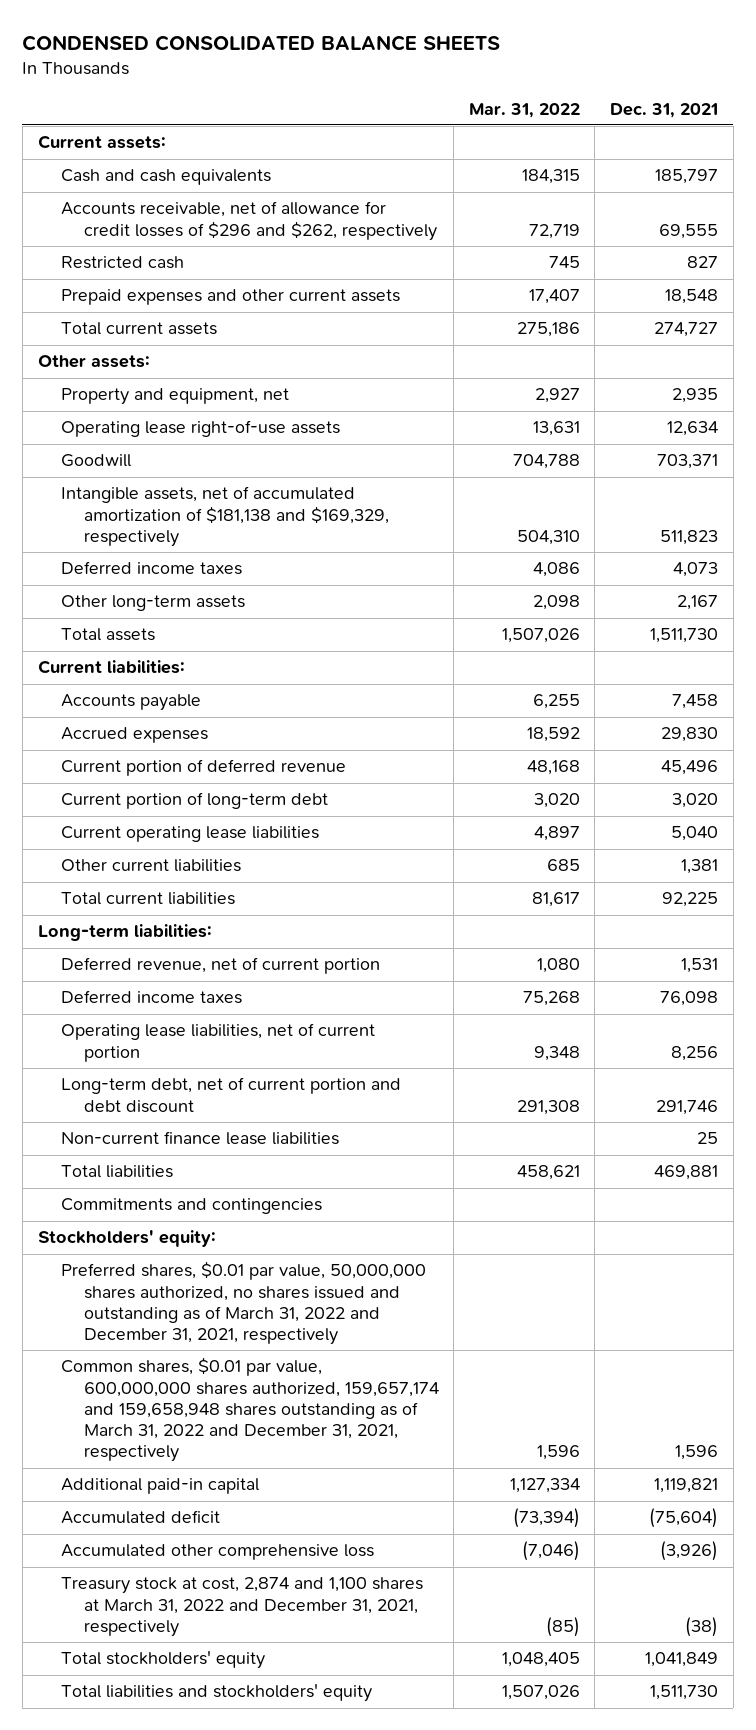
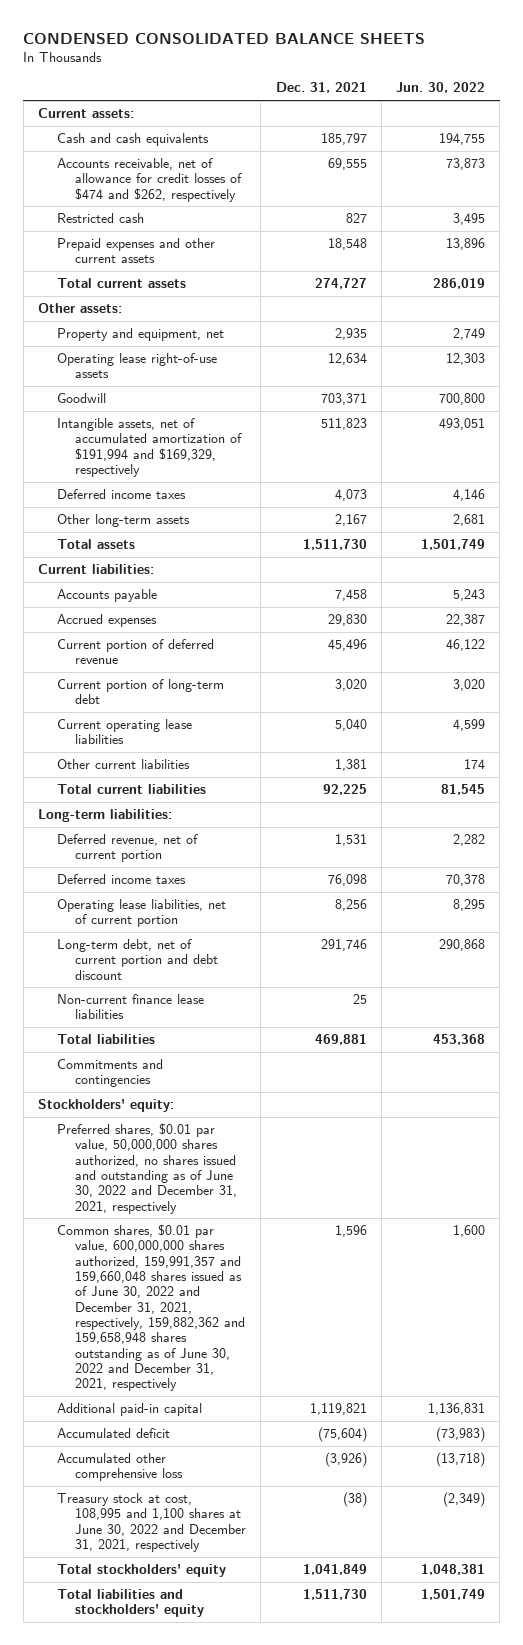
- | Mar. 31, 2022 | Dec. 31, 2021
+ | Dec. 31, 2021 | Jun. 30, 2022
- Accounts receivable, net of allowance for credit losses of $296 and $262, respectively | 72,719 | 69,555
+ Accounts receivable, net of allowance for credit losses of $474 and $262, respectively | 69,555 | 73,873
- Intangible assets, net of accumulated amortization of $181,138 and $169,329, respectively | 504,310 | 511,823
+ Intangible assets, net of accumulated amortization of $191,994 and $169,329, respectively | 511,823 | 493,051
- Preferred shares, $0.01 par value, 50,000,000 shares authorized, no shares issued and outstanding as of March 31, 2022 and December 31, 2021, respectively
- Common shares, $0.01 par value, 600,000,000 shares authorized, 159,657,174 and 159,658,948 shares outstanding as of March 31, 2022 and December 31, 2021, respectively | 1,596 | 1,596
+ Preferred shares, $0.01 par value, 50,000,000 shares authorized, no shares issued and outstanding as of June 30, 2022 and December 31, 2021, respectively
+ Common shares, $0.01 par value, 600,000,000 shares authorized, 159,991,357 and 159,660,048 shares issued as of June 30, 2022 and December 31, 2021, respectively, 159,882,362 and 159,658,948 shares outstanding as of June 30, 2022 and December 31, 2021, respectively | 1,596 | 1,600
- Treasury stock at cost, 2,874 and 1,100 shares at March 31, 2022 and December 31, 2021, respectively | (85) | (38)
+ Treasury stock at cost, 108,995 and 1,100 shares at June 30, 2022 and December 31, 2021, respectively | (38) | (2,349)

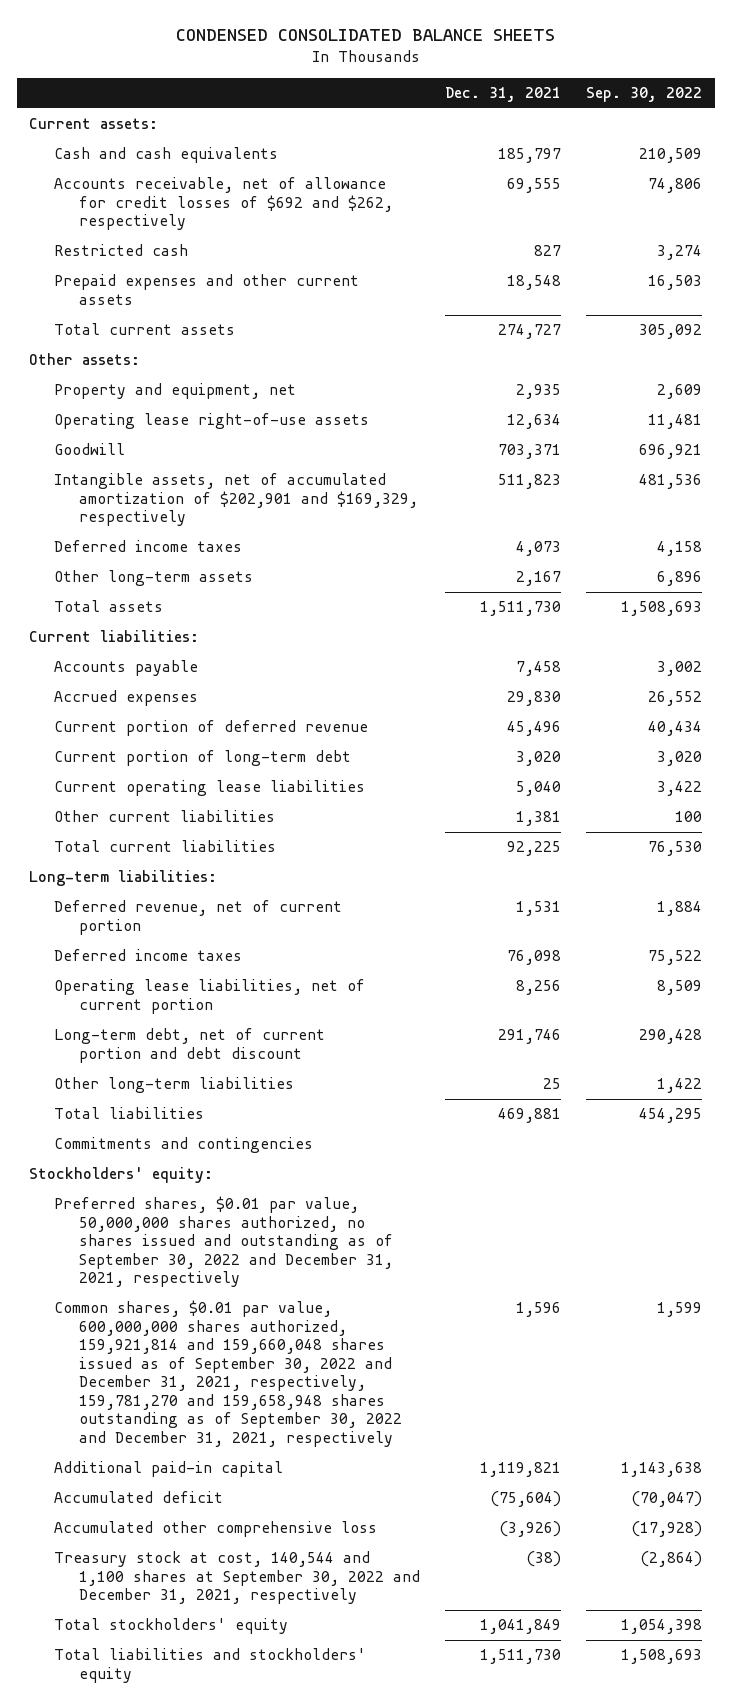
- | Dec. 31, 2021 | Jun. 30, 2022
+ | Dec. 31, 2021 | Sep. 30, 2022
- Accounts receivable, net of allowance for credit losses of $474 and $262, respectively | 69,555 | 73,873
+ Accounts receivable, net of allowance for credit losses of $692 and $262, respectively | 69,555 | 74,806
- Intangible assets, net of accumulated amortization of $191,994 and $169,329, respectively | 511,823 | 493,051
+ Intangible assets, net of accumulated amortization of $202,901 and $169,329, respectively | 511,823 | 481,536
- Non-current finance lease liabilities | 25 |
+ Other long-term liabilities | 25 | 1,422
- Preferred shares, $0.01 par value, 50,000,000 shares authorized, no shares issued and outstanding as of June 30, 2022 and December 31, 2021, respectively
- Common shares, $0.01 par value, 600,000,000 shares authorized, 159,991,357 and 159,660,048 shares issued as of June 30, 2022 and December 31, 2021, respectively, 159,882,362 and 159,658,948 shares outstanding as of June 30, 2022 and December 31, 2021, respectively | 1,596 | 1,600
+ Preferred shares, $0.01 par value, 50,000,000 shares authorized, no shares issued and outstanding as of September 30, 2022 and December 31, 2021, respectively
+ Common shares, $0.01 par value, 600,000,000 shares authorized, 159,921,814 and 159,660,048 shares issued as of September 30, 2022 and December 31, 2021, respectively, 159,781,270 and 159,658,948 shares outstanding as of September 30, 2022 and December 31, 2021, respectively | 1,596 | 1,599
- Treasury stock at cost, 108,995 and 1,100 shares at June 30, 2022 and December 31, 2021, respectively | (38) | (2,349)
+ Treasury stock at cost, 140,544 and 1,100 shares at September 30, 2022 and December 31, 2021, respectively | (38) | (2,864)

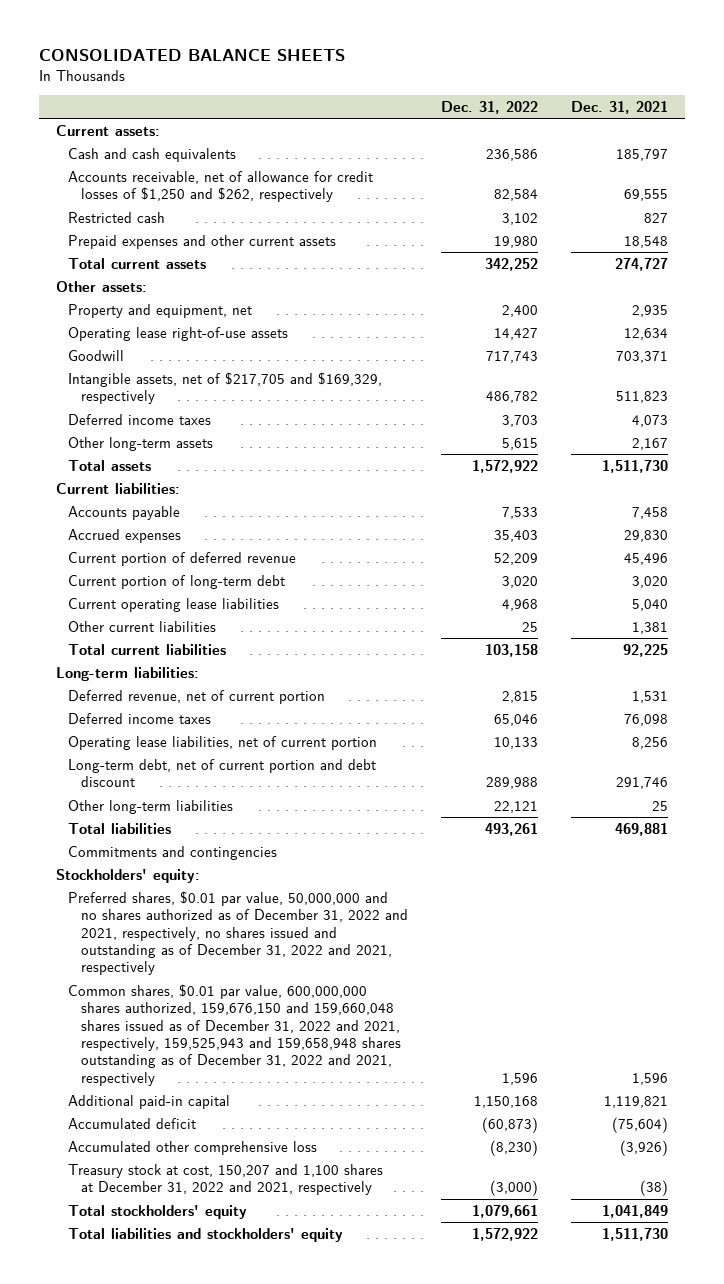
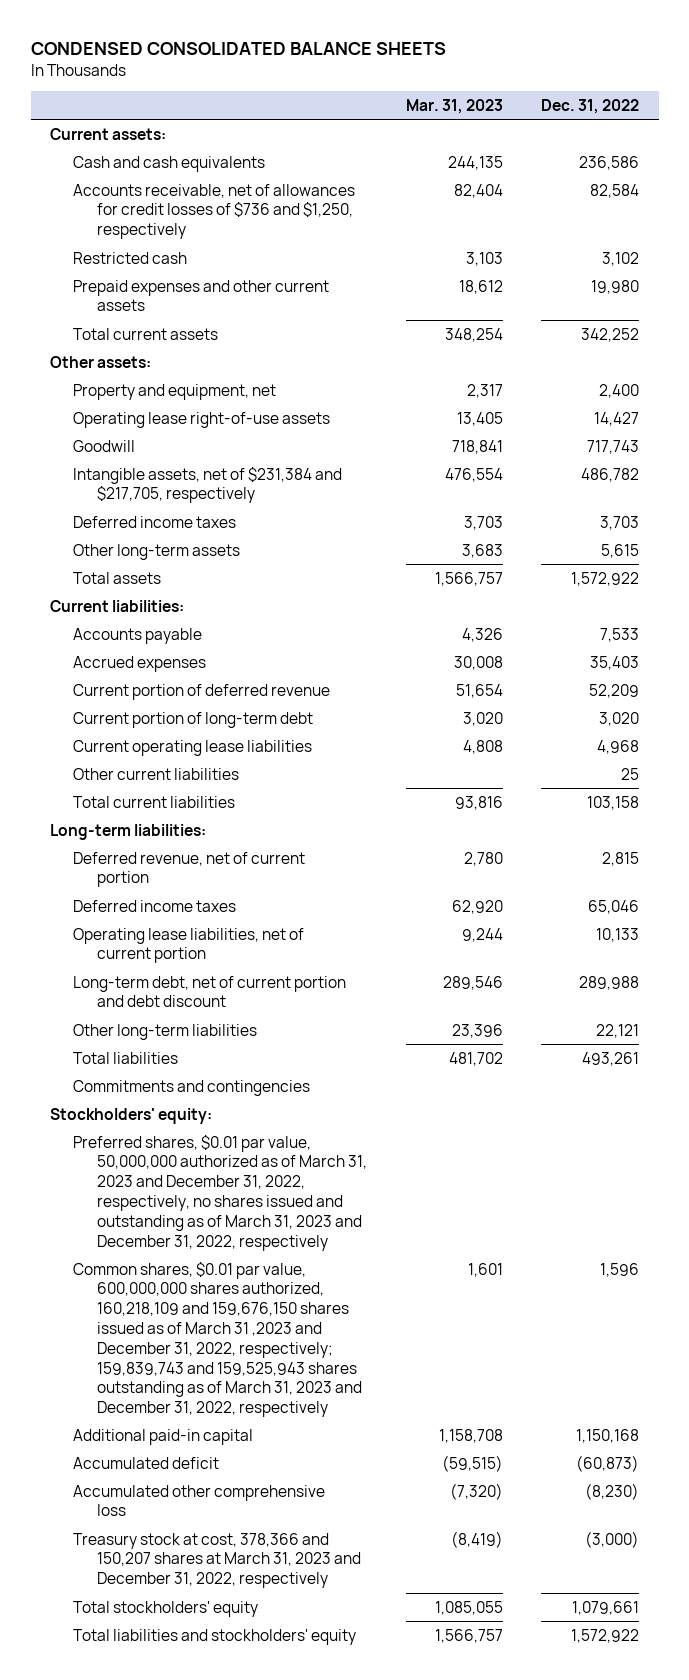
- CONSOLIDATED BALANCE SHEETS
+ CONDENSED CONSOLIDATED BALANCE SHEETS
- | Dec. 31, 2022 | Dec. 31, 2021
+ | Mar. 31, 2023 | Dec. 31, 2022
- Accounts receivable, net of allowance for credit losses of $1,250 and $262, respectively | 82,584 | 69,555
+ Accounts receivable, net of allowances for credit losses of $736 and $1,250, respectively | 82,404 | 82,584
- Intangible assets, net of $217,705 and $169,329, respectively | 486,782 | 511,823
+ Intangible assets, net of $231,384 and $217,705, respectively | 476,554 | 486,782
- Preferred shares, $0.01 par value, 50,000,000 and no shares authorized as of December 31, 2022 and 2021, respectively, no shares issued and outstanding as of December 31, 2022 and 2021, respectively
- Common shares, $0.01 par value, 600,000,000 shares authorized, 159,676,150 and 159,660,048 shares issued as of December 31, 2022 and 2021, respectively, 159,525,943 and 159,658,948 shares outstanding as of December 31, 2022 and 2021, respectively | 1,596 | 1,596
+ Preferred shares, $0.01 par value, 50,000,000 authorized as of March 31, 2023 and December 31, 2022, respectively, no shares issued and outstanding as of March 31, 2023 and December 31, 2022, respectively
+ Common shares, $0.01 par value, 600,000,000 shares authorized, 160,218,109 and 159,676,150 shares issued as of March 31 ,2023 and December 31, 2022, respectively; 159,839,743 and 159,525,943 shares outstanding as of March 31, 2023 and December 31, 2022, respectively | 1,601 | 1,596
- Treasury stock at cost, 150,207 and 1,100 shares at December 31, 2022 and 2021, respectively | (3,000) | (38)
+ Treasury stock at cost, 378,366 and 150,207 shares at March 31, 2023 and December 31, 2022, respectively | (8,419) | (3,000)

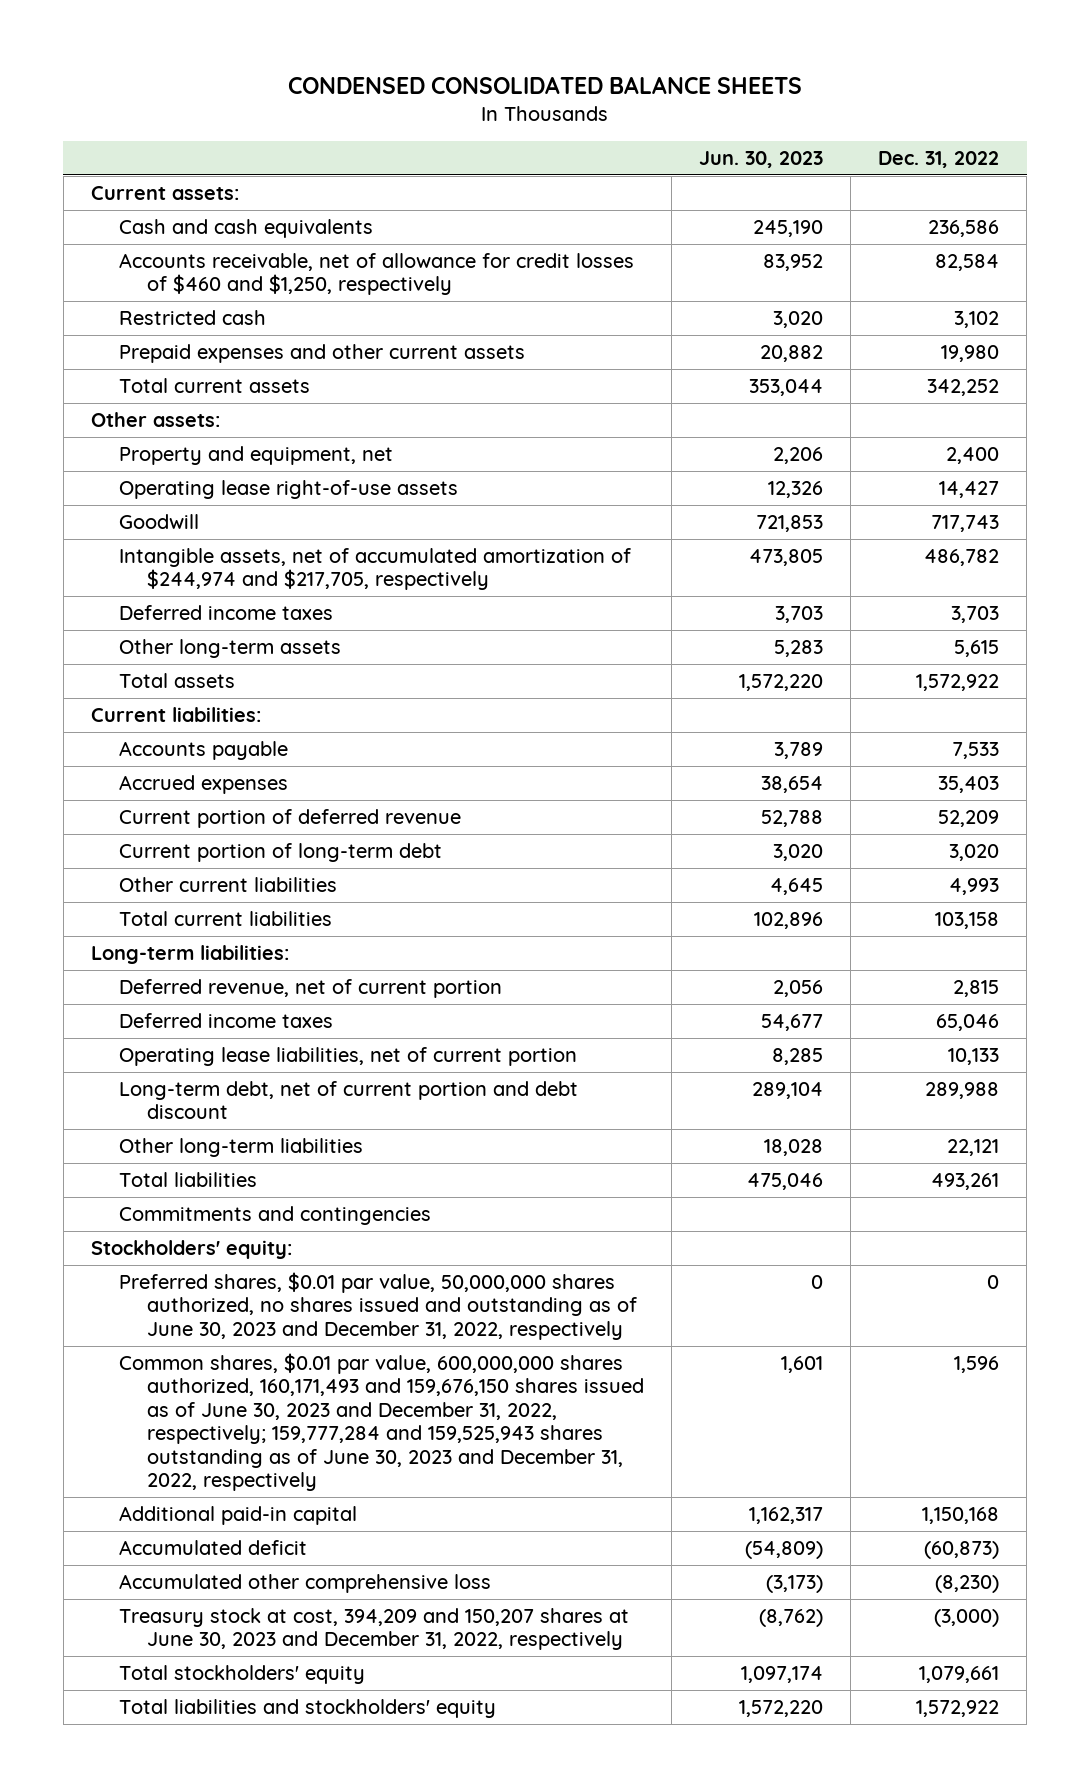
- | Mar. 31, 2023 | Dec. 31, 2022
+ | Jun. 30, 2023 | Dec. 31, 2022
- Accounts receivable, net of allowances for credit losses of $736 and $1,250, respectively | 82,404 | 82,584
+ Accounts receivable, net of allowance for credit losses of $460 and $1,250, respectively | 83,952 | 82,584
- Intangible assets, net of $231,384 and $217,705, respectively | 476,554 | 486,782
+ Intangible assets, net of accumulated amortization of $244,974 and $217,705, respectively | 473,805 | 486,782
- Current operating lease liabilities | 4,808 | 4,968
- Other current liabilities | | 25
+ Other current liabilities | 4,645 | 4,993
- Preferred shares, $0.01 par value, 50,000,000 authorized as of March 31, 2023 and December 31, 2022, respectively, no shares issued and outstanding as of March 31, 2023 and December 31, 2022, respectively
- Common shares, $0.01 par value, 600,000,000 shares authorized, 160,218,109 and 159,676,150 shares issued as of March 31 ,2023 and December 31, 2022, respectively; 159,839,743 and 159,525,943 shares outstanding as of March 31, 2023 and December 31, 2022, respectively | 1,601 | 1,596
+ Preferred shares, $0.01 par value, 50,000,000 shares authorized, no shares issued and outstanding as of June 30, 2023 and December 31, 2022, respectively | 0 | 0
+ Common shares, $0.01 par value, 600,000,000 shares authorized, 160,171,493 and 159,676,150 shares issued as of June 30, 2023 and December 31, 2022, respectively; 159,777,284 and 159,525,943 shares outstanding as of June 30, 2023 and December 31, 2022, respectively | 1,601 | 1,596
- Treasury stock at cost, 378,366 and 150,207 shares at March 31, 2023 and December 31, 2022, respectively | (8,419) | (3,000)
+ Treasury stock at cost, 394,209 and 150,207 shares at June 30, 2023 and December 31, 2022, respectively | (8,762) | (3,000)

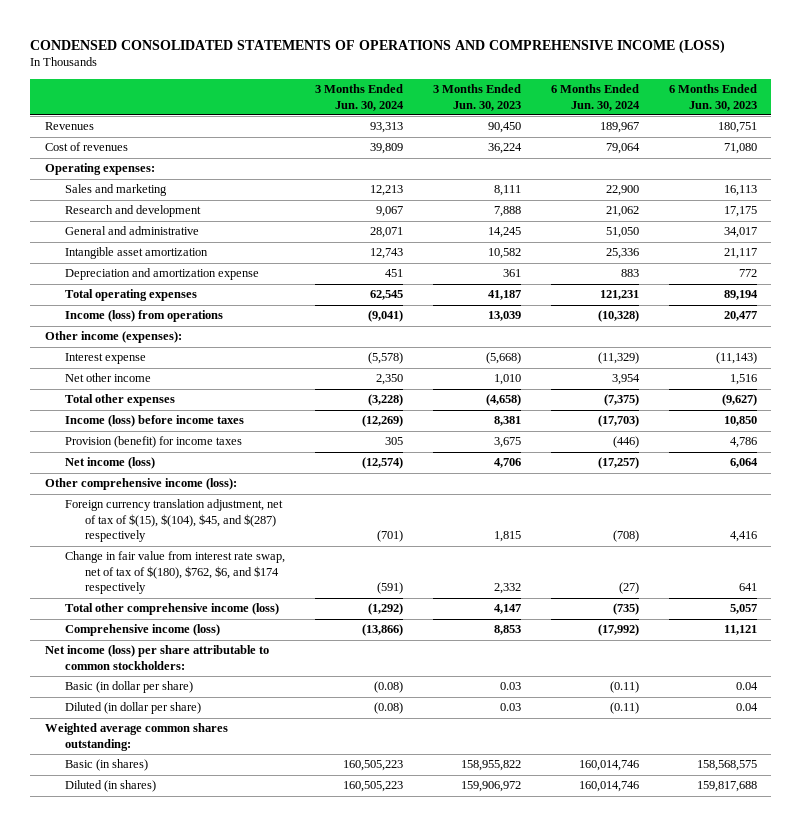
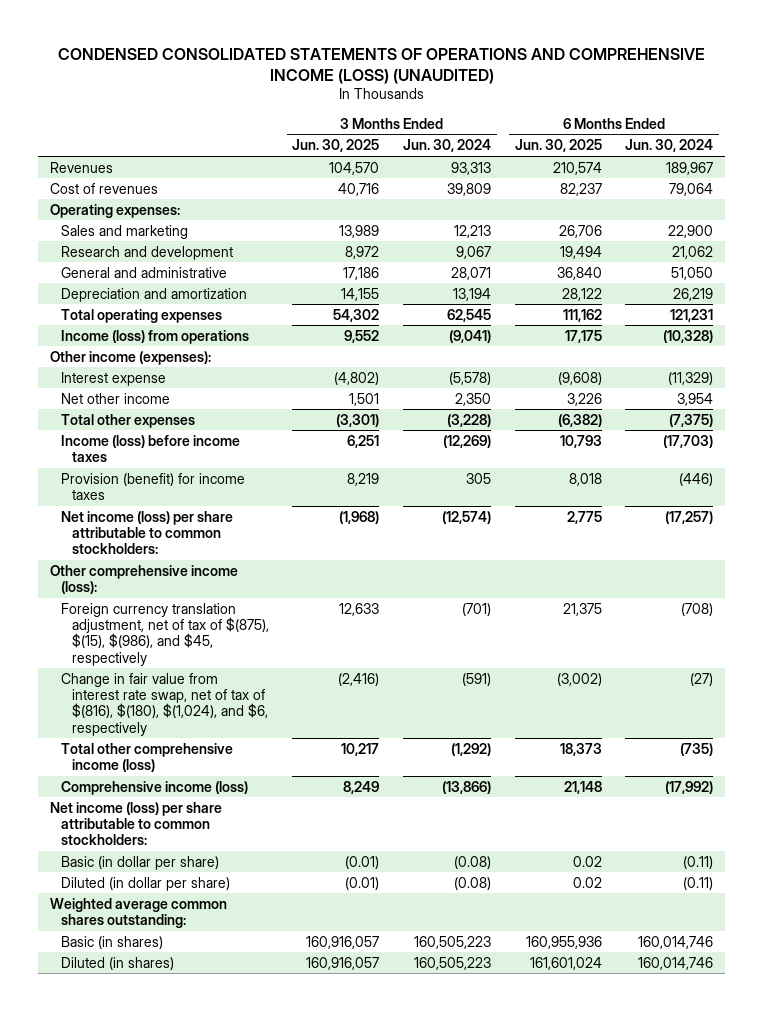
- CONDENSED CONSOLIDATED STATEMENTS OF OPERATIONS AND COMPREHENSIVE INCOME (LOSS)
+ CONDENSED CONSOLIDATED STATEMENTS OF OPERATIONS AND COMPREHENSIVE INCOME (LOSS) (UNAUDITED)
- | 3 Months Ended Jun. 30, 2024 | 3 Months Ended Jun. 30, 2023 | 6 Months Ended Jun. 30, 2024 | 6 Months Ended Jun. 30, 2023
+ | 3 Months Ended Jun. 30, 2025 | 3 Months Ended Jun. 30, 2024 | 6 Months Ended Jun. 30, 2025 | 6 Months Ended Jun. 30, 2024
- Intangible asset amortization | 12,743 | 10,582 | 25,336 | 21,117
- Depreciation and amortization expense | 451 | 361 | 883 | 772
+ Depreciation and amortization | 14,155 | 13,194 | 28,122 | 26,219
- Net income (loss) | (12,574) | 4,706 | (17,257) | 6,064
+ Net income (loss) per share attributable to common stockholders: | (1,968) | (12,574) | 2,775 | (17,257)
- Foreign currency translation adjustment, net of tax of $(15), $(104), $45, and $(287) respectively | (701) | 1,815 | (708) | 4,416
- Change in fair value from interest rate swap, net of tax of $(180), $762, $6, and $174 respectively | (591) | 2,332 | (27) | 641
+ Foreign currency translation adjustment, net of tax of $(875), $(15), $(986), and $45, respectively | 12,633 | (701) | 21,375 | (708)
+ Change in fair value from interest rate swap, net of tax of $(816), $(180), $(1,024), and $6, respectively | (2,416) | (591) | (3,002) | (27)

